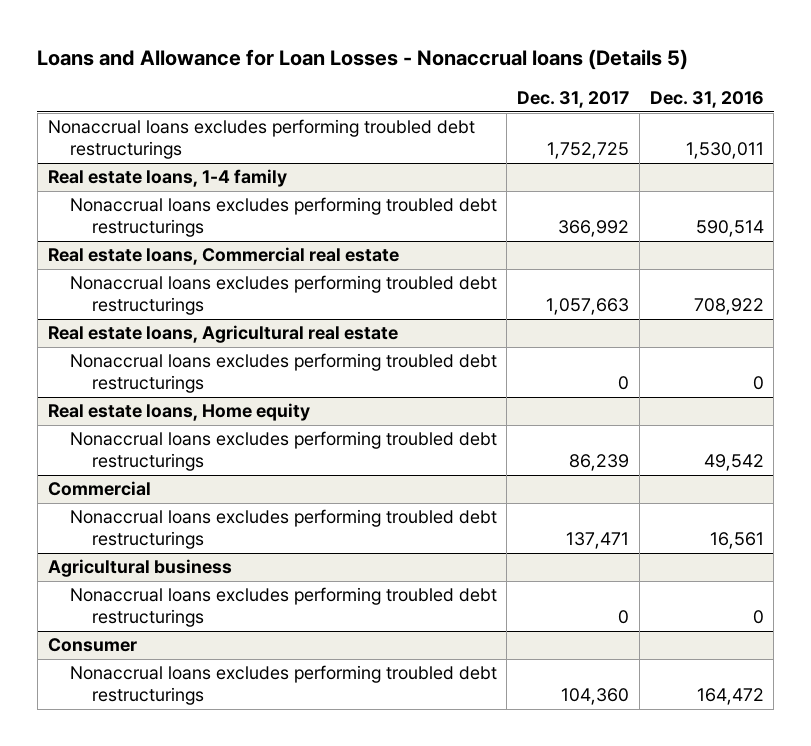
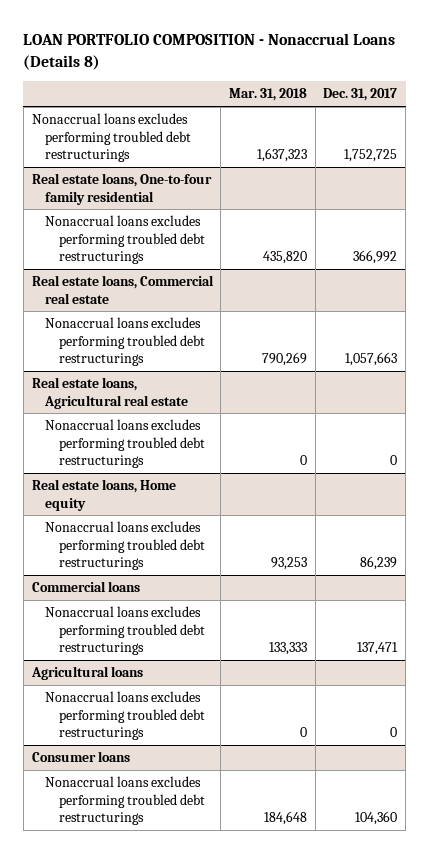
- Loans and Allowance for Loan Losses - Nonaccrual loans (Details 5)
+ LOAN PORTFOLIO COMPOSITION - Nonaccrual Loans (Details 8)
- | Dec. 31, 2017 | Dec. 31, 2016
+ | Mar. 31, 2018 | Dec. 31, 2017
- Real estate loans, 1-4 family
+ Real estate loans, One-to-four family residential
- Commercial
+ Commercial loans
- Agricultural business
+ Agricultural loans
- Consumer
+ Consumer loans

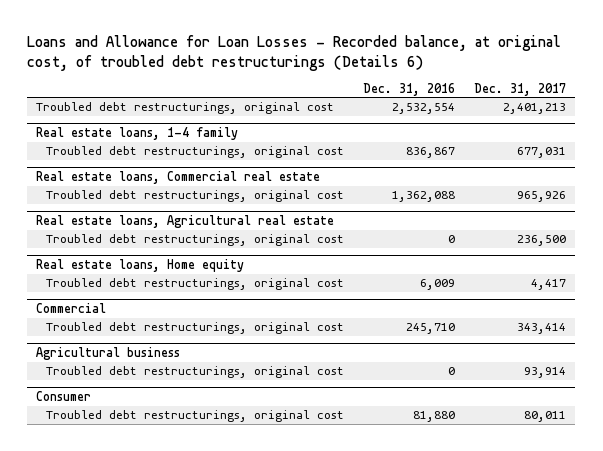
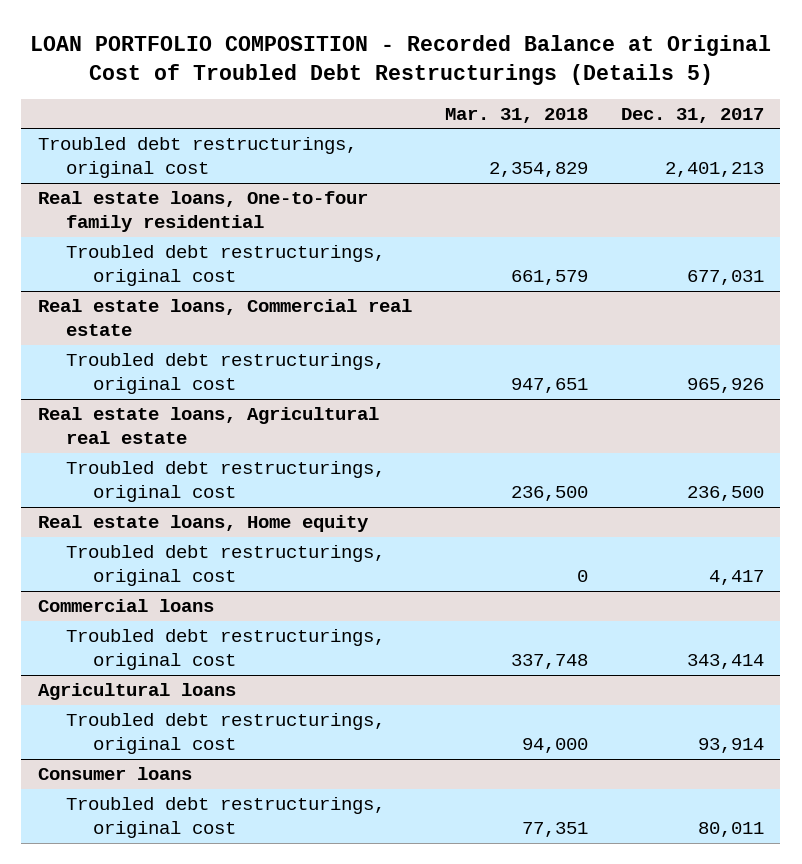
- Loans and Allowance for Loan Losses - Recorded balance, at original cost, of troubled debt restructurings (Details 6)
+ LOAN PORTFOLIO COMPOSITION - Recorded Balance at Original Cost of Troubled Debt Restructurings (Details 5)
- | Dec. 31, 2016 | Dec. 31, 2017
+ | Mar. 31, 2018 | Dec. 31, 2017
- Real estate loans, 1-4 family
+ Real estate loans, One-to-four family residential
- Commercial
+ Commercial loans
- Agricultural business
+ Agricultural loans
- Consumer
+ Consumer loans

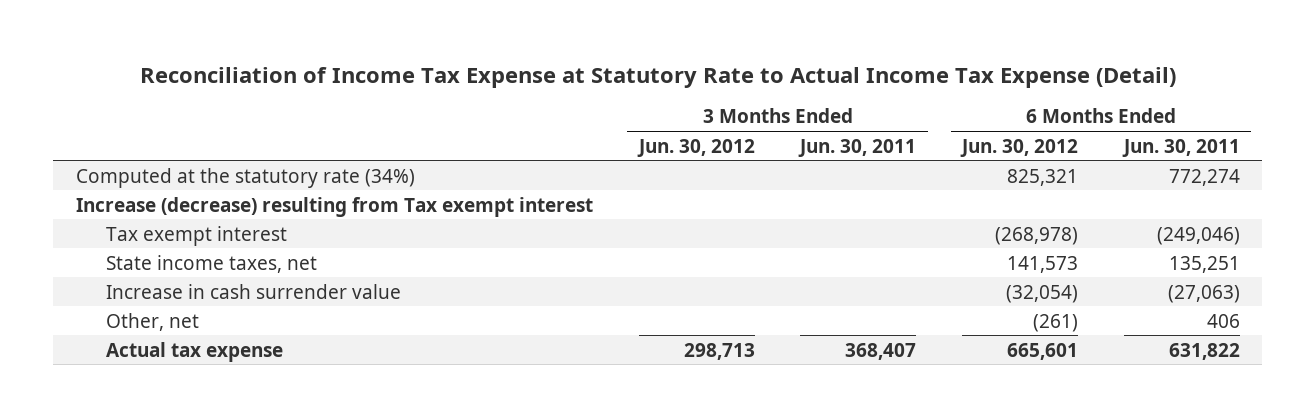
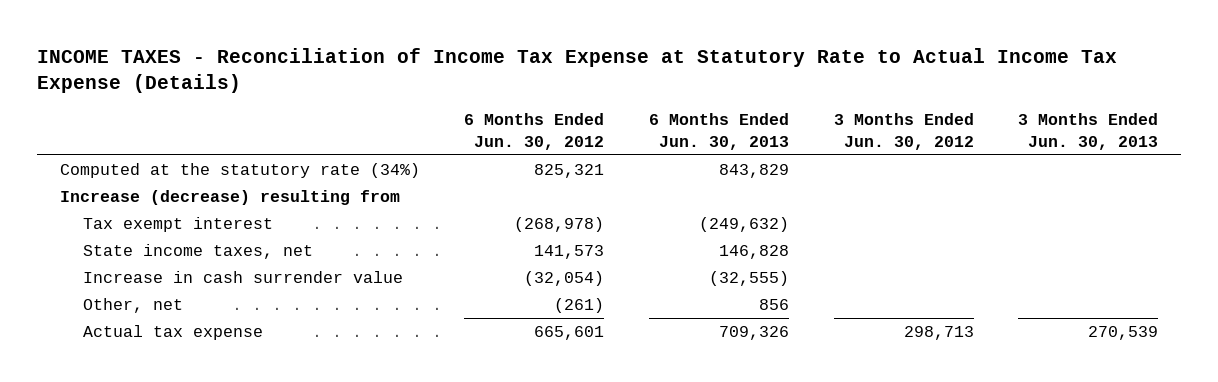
- Reconciliation of Income Tax Expense at Statutory Rate to Actual Income Tax Expense (Detail)
+ INCOME TAXES - Reconciliation of Income Tax Expense at Statutory Rate to Actual Income Tax Expense (Details)
- | 3 Months Ended Jun. 30, 2012 | 3 Months Ended Jun. 30, 2011 | 6 Months Ended Jun. 30, 2012 | 6 Months Ended Jun. 30, 2011
+ | 6 Months Ended Jun. 30, 2012 | 6 Months Ended Jun. 30, 2013 | 3 Months Ended Jun. 30, 2012 | 3 Months Ended Jun. 30, 2013
- Increase (decrease) resulting from Tax exempt interest
+ Increase (decrease) resulting from

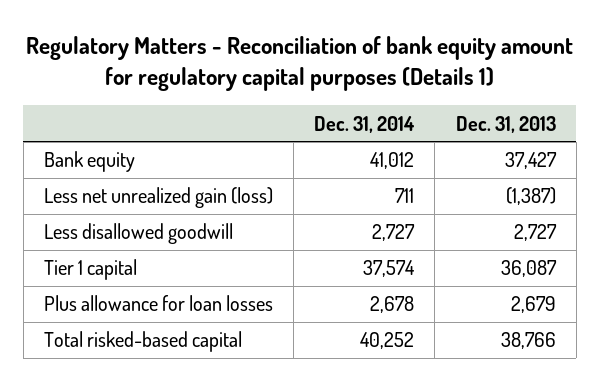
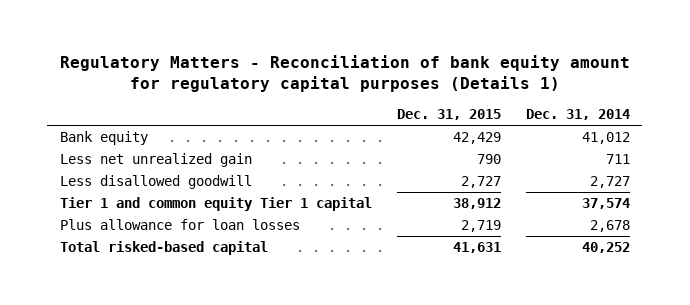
- | Dec. 31, 2014 | Dec. 31, 2013
+ | Dec. 31, 2015 | Dec. 31, 2014
- Less net unrealized gain (loss) | 711 | (1,387)
+ Less net unrealized gain | 790 | 711
- Tier 1 capital | 37,574 | 36,087
+ Tier 1 and common equity Tier 1 capital | 38,912 | 37,574

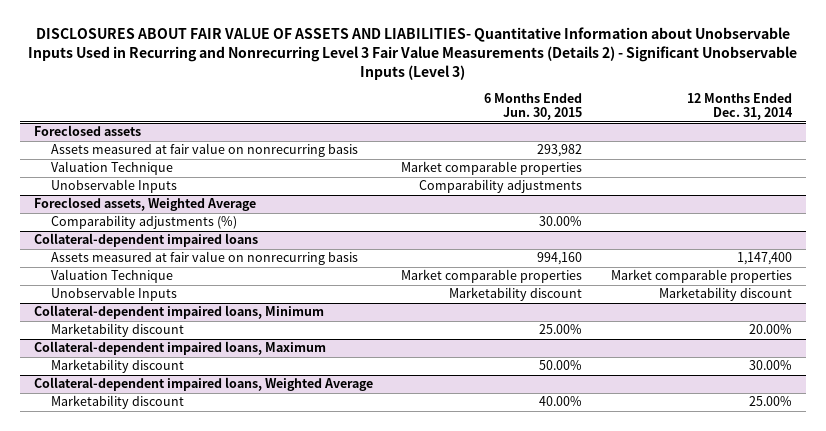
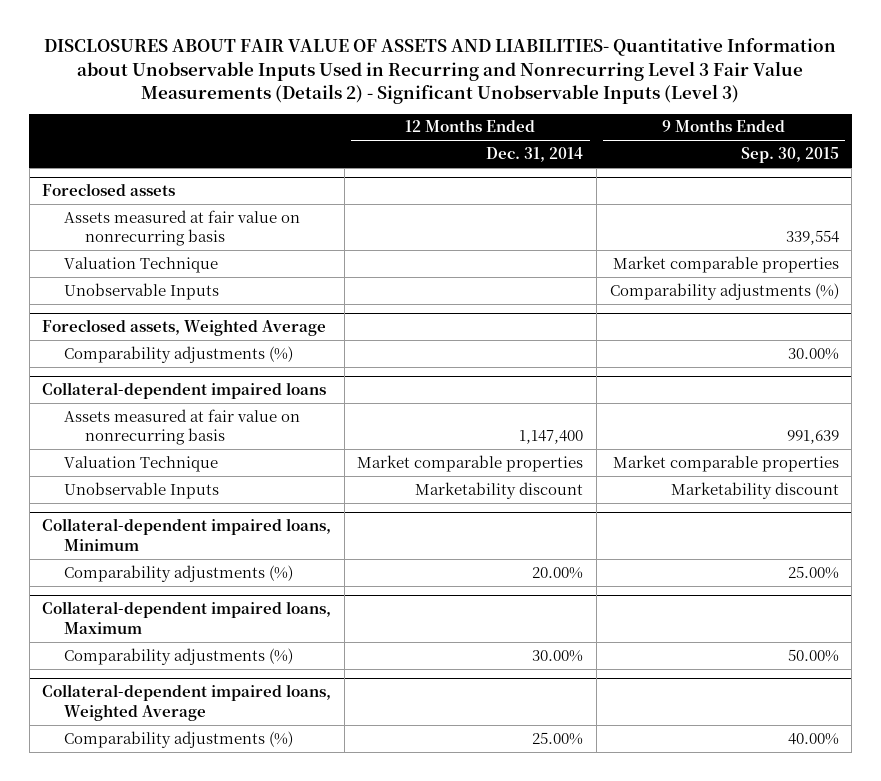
- | 6 Months Ended Jun. 30, 2015 | 12 Months Ended Dec. 31, 2014
+ | 12 Months Ended Dec. 31, 2014 | 9 Months Ended Sep. 30, 2015
@ Collateral-dependent impaired loans, Minimum
- Marketability discount | 25.00% | 20.00%
+ Comparability adjustments (%) | 20.00% | 25.00%
@ Collateral-dependent impaired loans, Maximum
- Marketability discount | 50.00% | 30.00%
+ Comparability adjustments (%) | 30.00% | 50.00%
@ Collateral-dependent impaired loans, Weighted Average
- Marketability discount | 40.00% | 25.00%
+ Comparability adjustments (%) | 25.00% | 40.00%

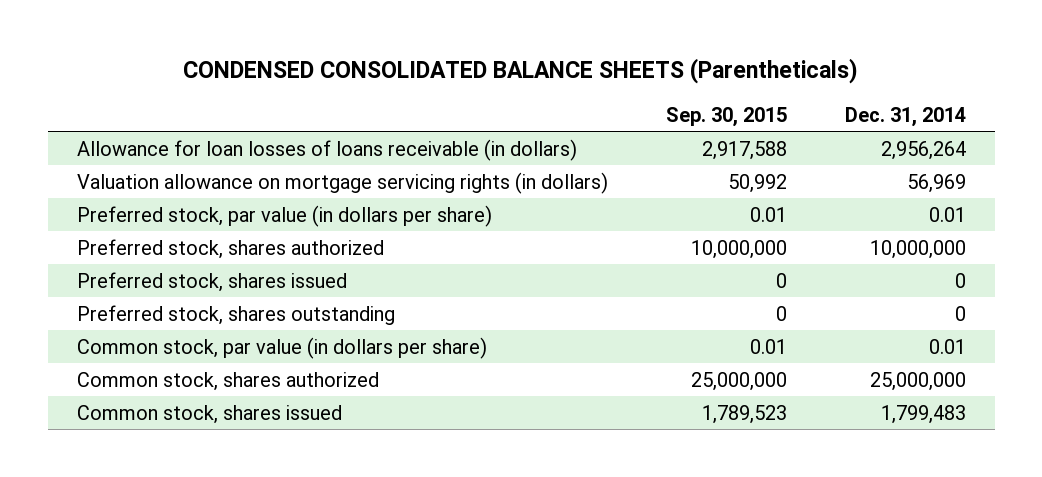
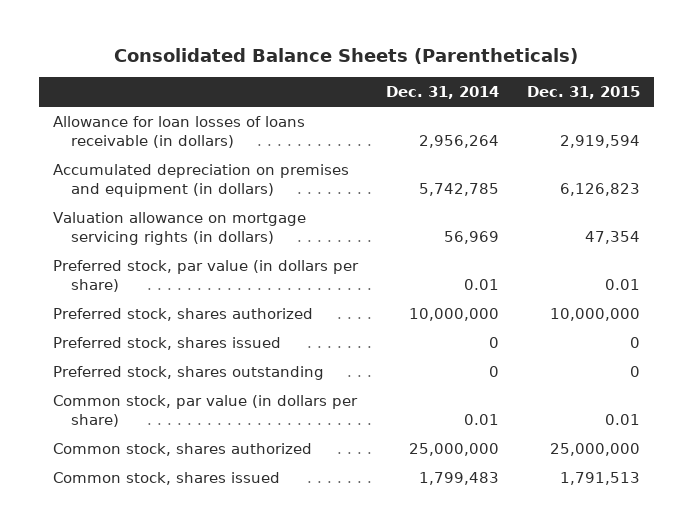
- CONDENSED CONSOLIDATED BALANCE SHEETS (Parentheticals)
+ Consolidated Balance Sheets (Parentheticals)
- | Sep. 30, 2015 | Dec. 31, 2014
+ | Dec. 31, 2014 | Dec. 31, 2015
+ Accumulated depreciation on premises and equipment (in dollars) | 5,742,785 | 6,126,823

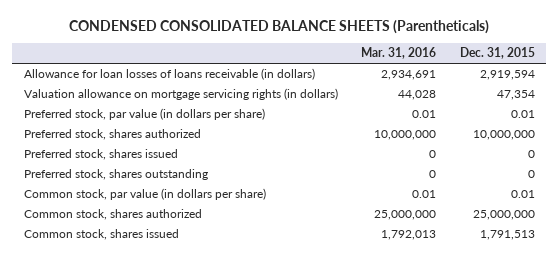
- Consolidated Balance Sheets (Parentheticals)
+ CONDENSED CONSOLIDATED BALANCE SHEETS (Parentheticals)
- | Dec. 31, 2014 | Dec. 31, 2015
+ | Mar. 31, 2016 | Dec. 31, 2015
- Accumulated depreciation on premises and equipment (in dollars) | 5,742,785 | 6,126,823

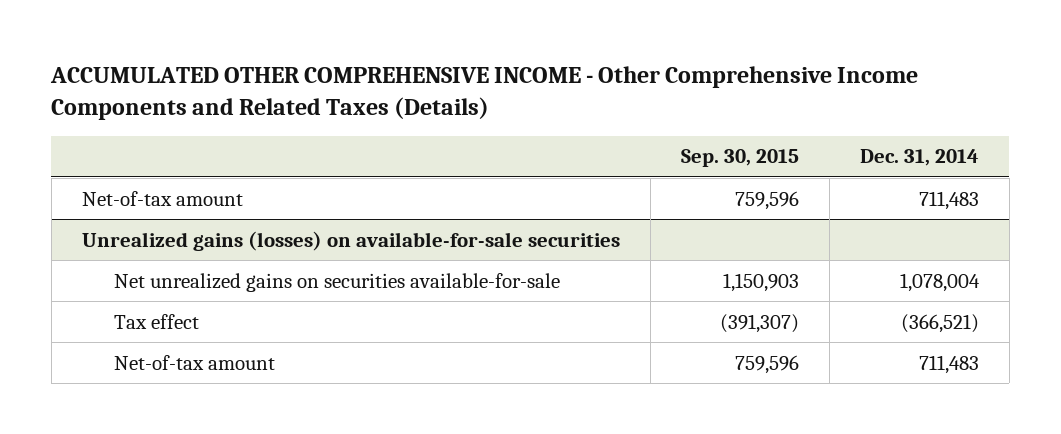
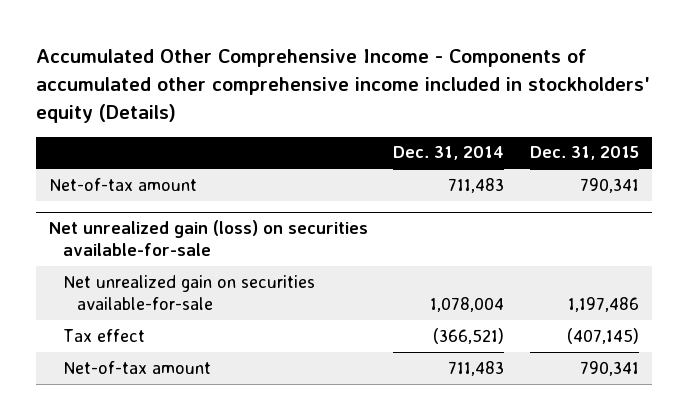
- ACCUMULATED OTHER COMPREHENSIVE INCOME - Other Comprehensive Income Components and Related Taxes (Details)
+ Accumulated Other Comprehensive Income - Components of accumulated other comprehensive income included in stockholders' equity (Details)
- | Sep. 30, 2015 | Dec. 31, 2014
+ | Dec. 31, 2014 | Dec. 31, 2015
- Unrealized gains (losses) on available-for-sale securities
- Net unrealized gains on securities available-for-sale | 1,150,903 | 1,078,004
+ Net unrealized gain (loss) on securities available-for-sale
+ Net unrealized gain on securities available-for-sale | 1,078,004 | 1,197,486

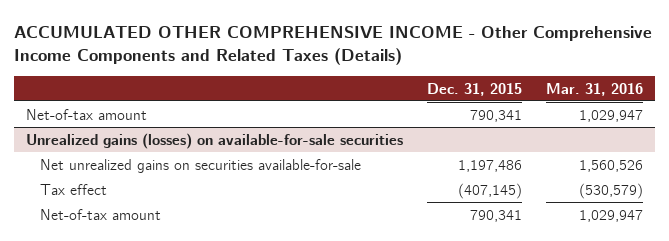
- Accumulated Other Comprehensive Income - Components of accumulated other comprehensive income included in stockholders' equity (Details)
+ ACCUMULATED OTHER COMPREHENSIVE INCOME - Other Comprehensive Income Components and Related Taxes (Details)
- | Dec. 31, 2014 | Dec. 31, 2015
+ | Dec. 31, 2015 | Mar. 31, 2016
- Net unrealized gain (loss) on securities available-for-sale
- Net unrealized gain on securities available-for-sale | 1,078,004 | 1,197,486
+ Unrealized gains (losses) on available-for-sale securities
+ Net unrealized gains on securities available-for-sale | 1,197,486 | 1,560,526

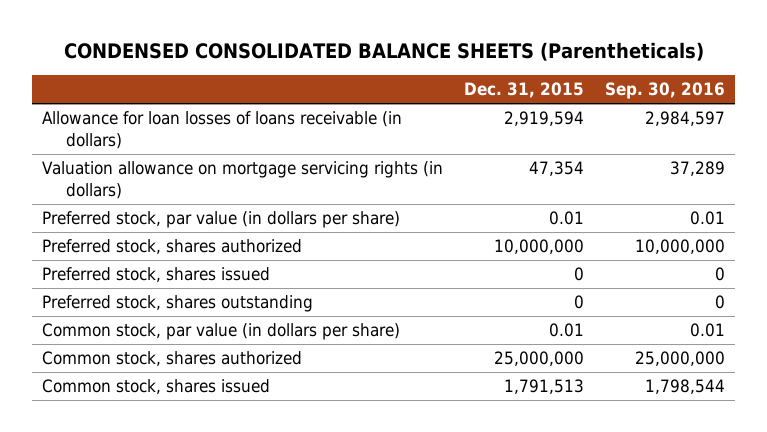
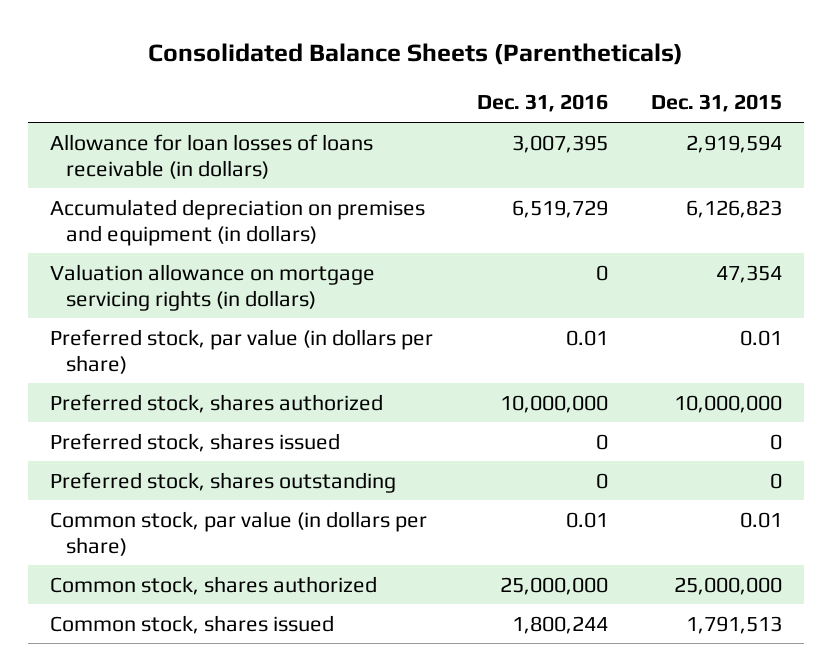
- CONDENSED CONSOLIDATED BALANCE SHEETS (Parentheticals)
+ Consolidated Balance Sheets (Parentheticals)
- | Dec. 31, 2015 | Sep. 30, 2016
+ | Dec. 31, 2016 | Dec. 31, 2015
+ Accumulated depreciation on premises and equipment (in dollars) | 6,519,729 | 6,126,823

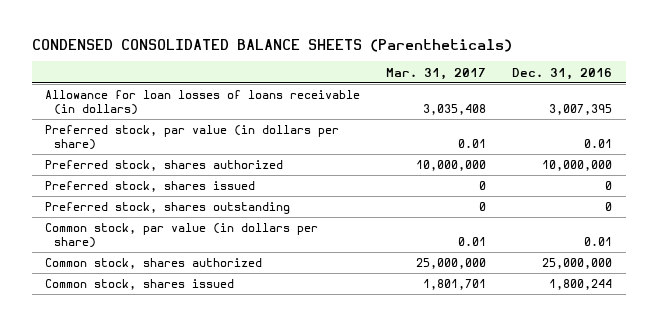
- Consolidated Balance Sheets (Parentheticals)
+ CONDENSED CONSOLIDATED BALANCE SHEETS (Parentheticals)
- | Dec. 31, 2016 | Dec. 31, 2015
+ | Mar. 31, 2017 | Dec. 31, 2016
- Accumulated depreciation on premises and equipment (in dollars) | 6,519,729 | 6,126,823
- Valuation allowance on mortgage servicing rights (in dollars) | 0 | 47,354

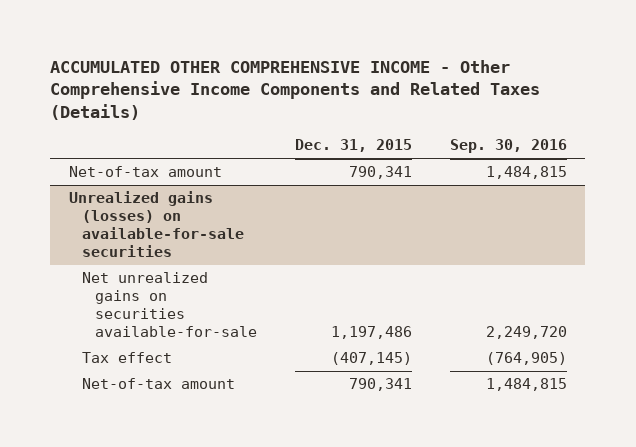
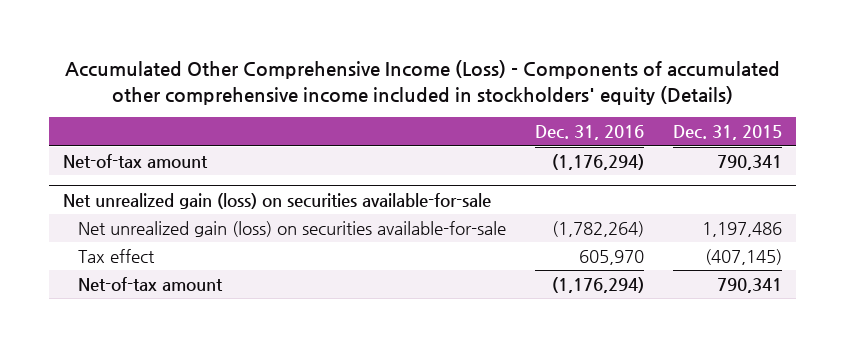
- ACCUMULATED OTHER COMPREHENSIVE INCOME - Other Comprehensive Income Components and Related Taxes (Details)
+ Accumulated Other Comprehensive Income (Loss) - Components of accumulated other comprehensive income included in stockholders' equity (Details)
- | Dec. 31, 2015 | Sep. 30, 2016
+ | Dec. 31, 2016 | Dec. 31, 2015
- Unrealized gains (losses) on available-for-sale securities
- Net unrealized gains on securities available-for-sale | 1,197,486 | 2,249,720
+ Net unrealized gain (loss) on securities available-for-sale
+ Net unrealized gain (loss) on securities available-for-sale | (1,782,264) | 1,197,486

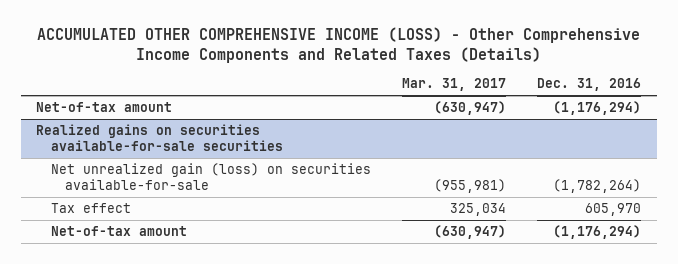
- Accumulated Other Comprehensive Income (Loss) - Components of accumulated other comprehensive income included in stockholders' equity (Details)
+ ACCUMULATED OTHER COMPREHENSIVE INCOME (LOSS) - Other Comprehensive Income Components and Related Taxes (Details)
- | Dec. 31, 2016 | Dec. 31, 2015
+ | Mar. 31, 2017 | Dec. 31, 2016
- Net unrealized gain (loss) on securities available-for-sale
+ Realized gains on securities available-for-sale securities

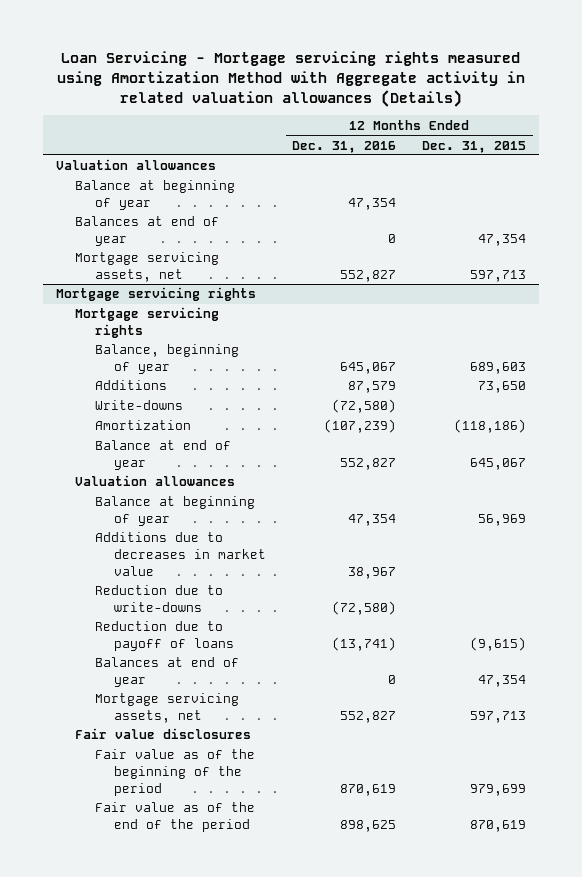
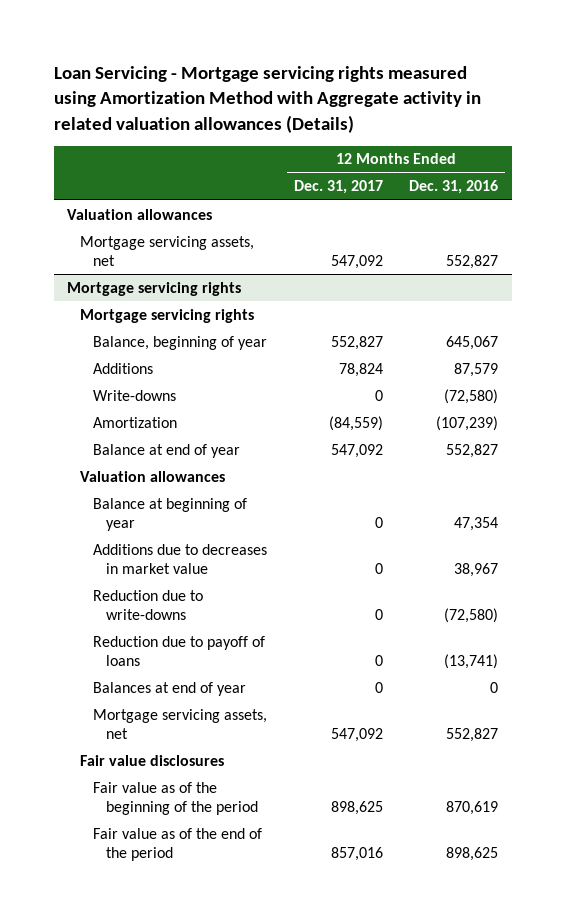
- | 12 Months Ended Dec. 31, 2016 | 12 Months Ended Dec. 31, 2015
+ | 12 Months Ended Dec. 31, 2017 | 12 Months Ended Dec. 31, 2016
- Balance at beginning of year | 47,354 |
- Balances at end of year | 0 | 47,354

